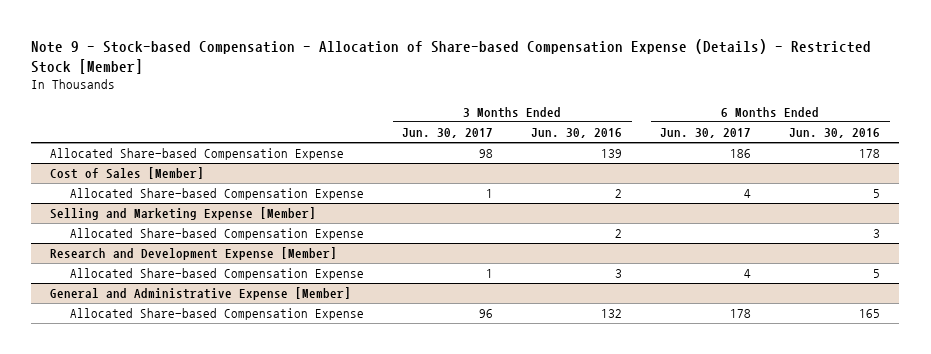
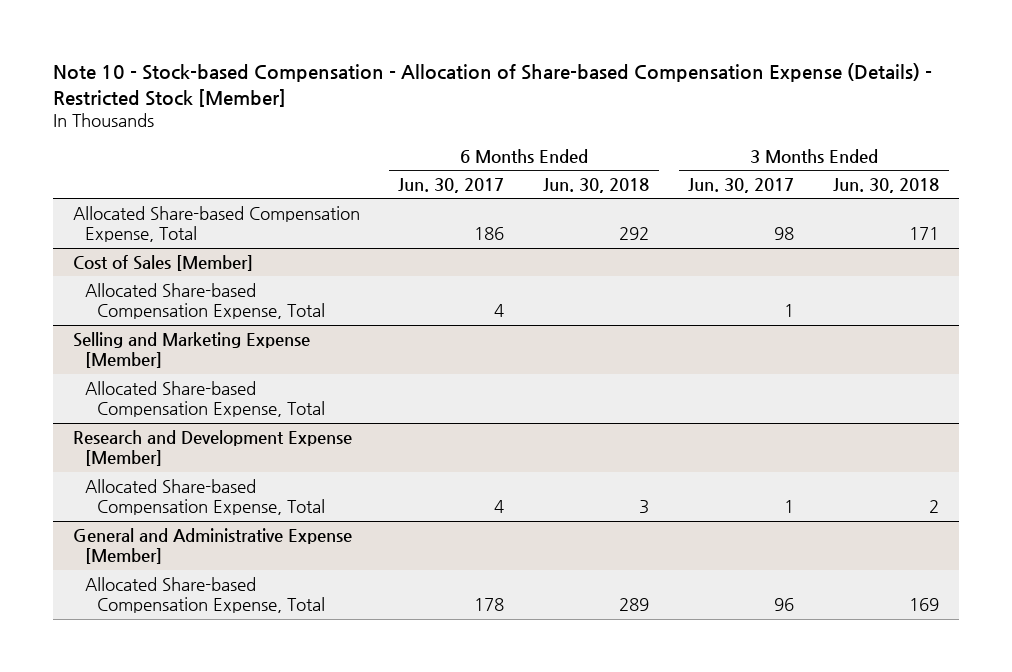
- Note 9 - Stock-based Compensation - Allocation of Share-based Compensation Expense (Details) - Restricted Stock [Member]
+ Note 10 - Stock-based Compensation - Allocation of Share-based Compensation Expense (Details) - Restricted Stock [Member]
- | 3 Months Ended Jun. 30, 2017 | 3 Months Ended Jun. 30, 2016 | 6 Months Ended Jun. 30, 2017 | 6 Months Ended Jun. 30, 2016
+ | 6 Months Ended Jun. 30, 2017 | 6 Months Ended Jun. 30, 2018 | 3 Months Ended Jun. 30, 2017 | 3 Months Ended Jun. 30, 2018
- Allocated Share-based Compensation Expense | 98 | 139 | 186 | 178
+ Allocated Share-based Compensation Expense, Total | 186 | 292 | 98 | 171
@ Cost of Sales [Member]
- Allocated Share-based Compensation Expense | 1 | 2 | 4 | 5
+ Allocated Share-based Compensation Expense, Total | 4 | | 1 |
@ Selling and Marketing Expense [Member]
- Allocated Share-based Compensation Expense | | 2 | | 3
+ Allocated Share-based Compensation Expense, Total
@ Research and Development Expense [Member]
- Allocated Share-based Compensation Expense | 1 | 3 | 4 | 5
+ Allocated Share-based Compensation Expense, Total | 4 | 3 | 1 | 2
@ General and Administrative Expense [Member]
- Allocated Share-based Compensation Expense | 96 | 132 | 178 | 165
+ Allocated Share-based Compensation Expense, Total | 178 | 289 | 96 | 169

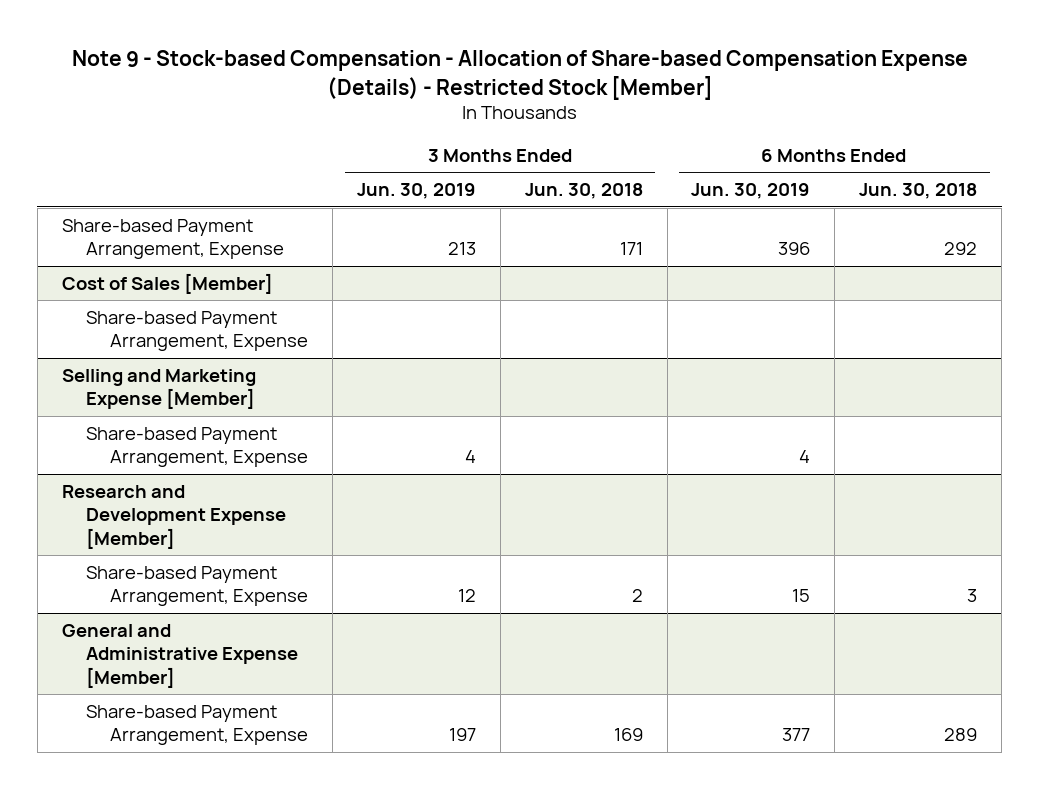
- Note 10 - Stock-based Compensation - Allocation of Share-based Compensation Expense (Details) - Restricted Stock [Member]
+ Note 9 - Stock-based Compensation - Allocation of Share-based Compensation Expense (Details) - Restricted Stock [Member]
- | 6 Months Ended Jun. 30, 2017 | 6 Months Ended Jun. 30, 2018 | 3 Months Ended Jun. 30, 2017 | 3 Months Ended Jun. 30, 2018
+ | 3 Months Ended Jun. 30, 2019 | 3 Months Ended Jun. 30, 2018 | 6 Months Ended Jun. 30, 2019 | 6 Months Ended Jun. 30, 2018
- Allocated Share-based Compensation Expense, Total | 186 | 292 | 98 | 171
+ Share-based Payment Arrangement, Expense | 213 | 171 | 396 | 292
@ Cost of Sales [Member]
- Allocated Share-based Compensation Expense, Total | 4 | | 1 |
+ Share-based Payment Arrangement, Expense
@ Selling and Marketing Expense [Member]
- Allocated Share-based Compensation Expense, Total
+ Share-based Payment Arrangement, Expense | 4 | | 4 |
@ Research and Development Expense [Member]
- Allocated Share-based Compensation Expense, Total | 4 | 3 | 1 | 2
+ Share-based Payment Arrangement, Expense | 12 | 2 | 15 | 3
@ General and Administrative Expense [Member]
- Allocated Share-based Compensation Expense, Total | 178 | 289 | 96 | 169
+ Share-based Payment Arrangement, Expense | 197 | 169 | 377 | 289

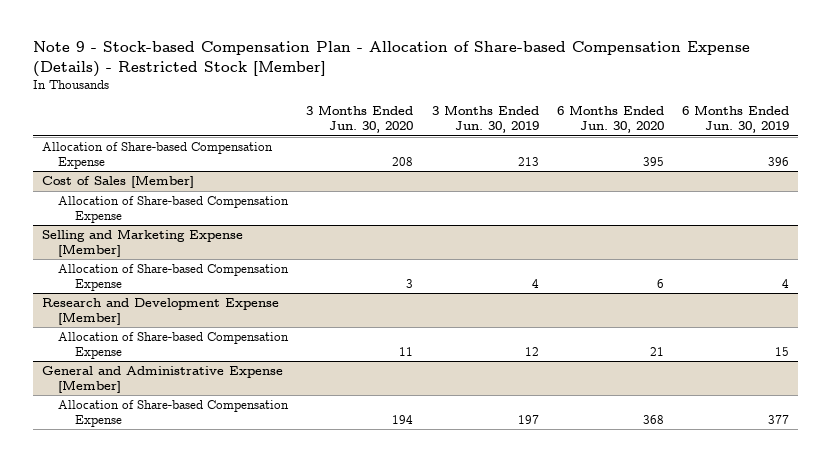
- Note 9 - Stock-based Compensation - Allocation of Share-based Compensation Expense (Details) - Restricted Stock [Member]
+ Note 9 - Stock-based Compensation Plan - Allocation of Share-based Compensation Expense (Details) - Restricted Stock [Member]
- | 3 Months Ended Jun. 30, 2019 | 3 Months Ended Jun. 30, 2018 | 6 Months Ended Jun. 30, 2019 | 6 Months Ended Jun. 30, 2018
+ | 3 Months Ended Jun. 30, 2020 | 3 Months Ended Jun. 30, 2019 | 6 Months Ended Jun. 30, 2020 | 6 Months Ended Jun. 30, 2019
- Share-based Payment Arrangement, Expense | 213 | 171 | 396 | 292
+ Allocation of Share-based Compensation Expense | 208 | 213 | 395 | 396
@ Cost of Sales [Member]
- Share-based Payment Arrangement, Expense
+ Allocation of Share-based Compensation Expense
@ Selling and Marketing Expense [Member]
- Share-based Payment Arrangement, Expense | 4 | | 4 |
+ Allocation of Share-based Compensation Expense | 3 | 4 | 6 | 4
@ Research and Development Expense [Member]
- Share-based Payment Arrangement, Expense | 12 | 2 | 15 | 3
+ Allocation of Share-based Compensation Expense | 11 | 12 | 21 | 15
@ General and Administrative Expense [Member]
- Share-based Payment Arrangement, Expense | 197 | 169 | 377 | 289
+ Allocation of Share-based Compensation Expense | 194 | 197 | 368 | 377

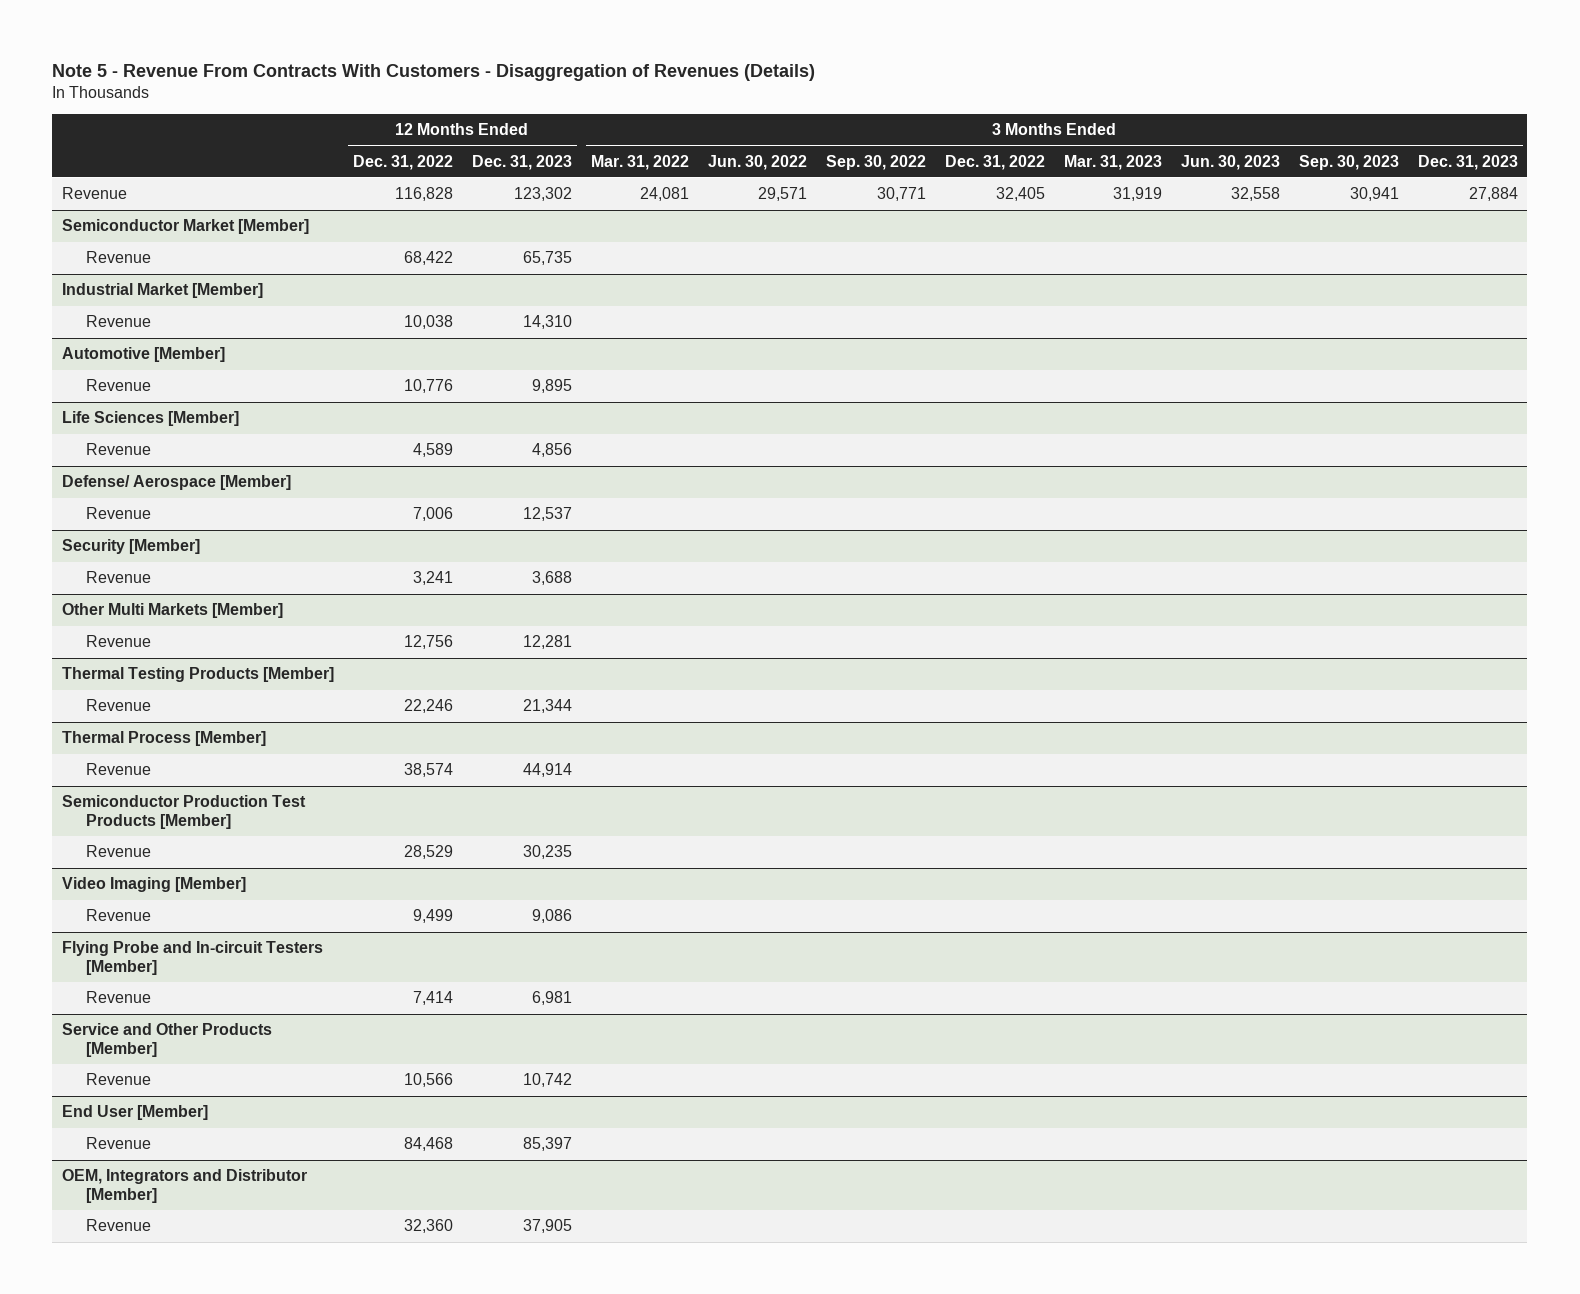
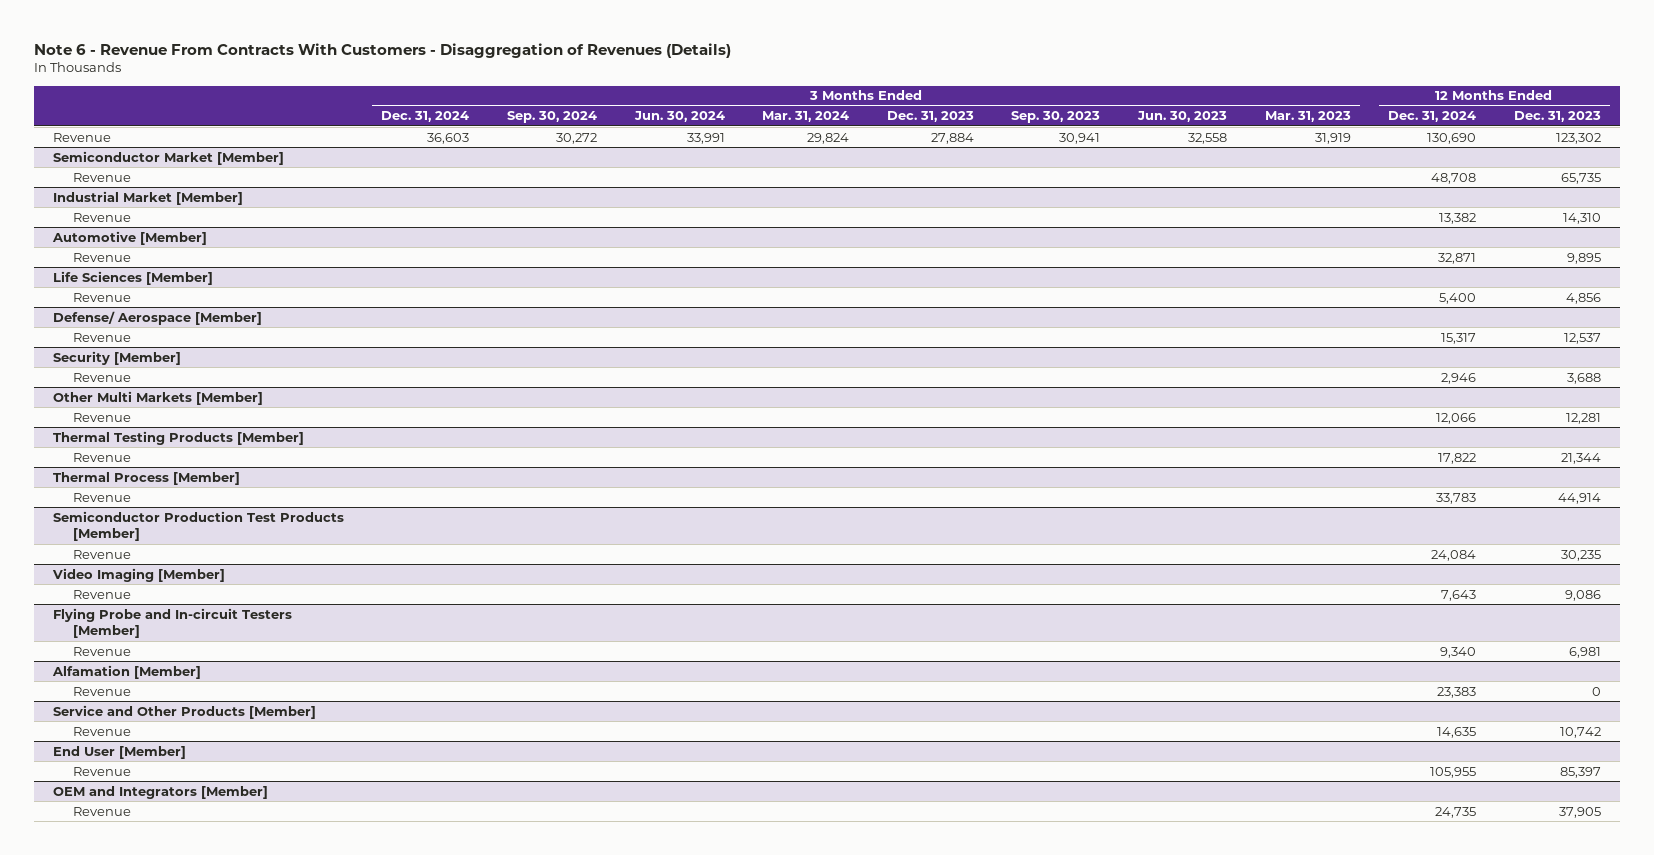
- Note 5 - Revenue From Contracts With Customers - Disaggregation of Revenues (Details)
+ Note 6 - Revenue From Contracts With Customers - Disaggregation of Revenues (Details)
- | 12 Months Ended Dec. 31, 2022 | 12 Months Ended Dec. 31, 2023 | 3 Months Ended Mar. 31, 2022 | 3 Months Ended Jun. 30, 2022 | 3 Months Ended Sep. 30, 2022 | 3 Months Ended Dec. 31, 2022 | 3 Months Ended Mar. 31, 2023 | 3 Months Ended Jun. 30, 2023 | 3 Months Ended Sep. 30, 2023 | 3 Months Ended Dec. 31, 2023
+ | 3 Months Ended Dec. 31, 2024 | 3 Months Ended Sep. 30, 2024 | 3 Months Ended Jun. 30, 2024 | 3 Months Ended Mar. 31, 2024 | 3 Months Ended Dec. 31, 2023 | 3 Months Ended Sep. 30, 2023 | 3 Months Ended Jun. 30, 2023 | 3 Months Ended Mar. 31, 2023 | 12 Months Ended Dec. 31, 2024 | 12 Months Ended Dec. 31, 2023
+ Alfamation [Member]
+ Revenue | | | | | | | | | 23,383 | 0
- OEM, Integrators and Distributor [Member]
+ OEM and Integrators [Member]

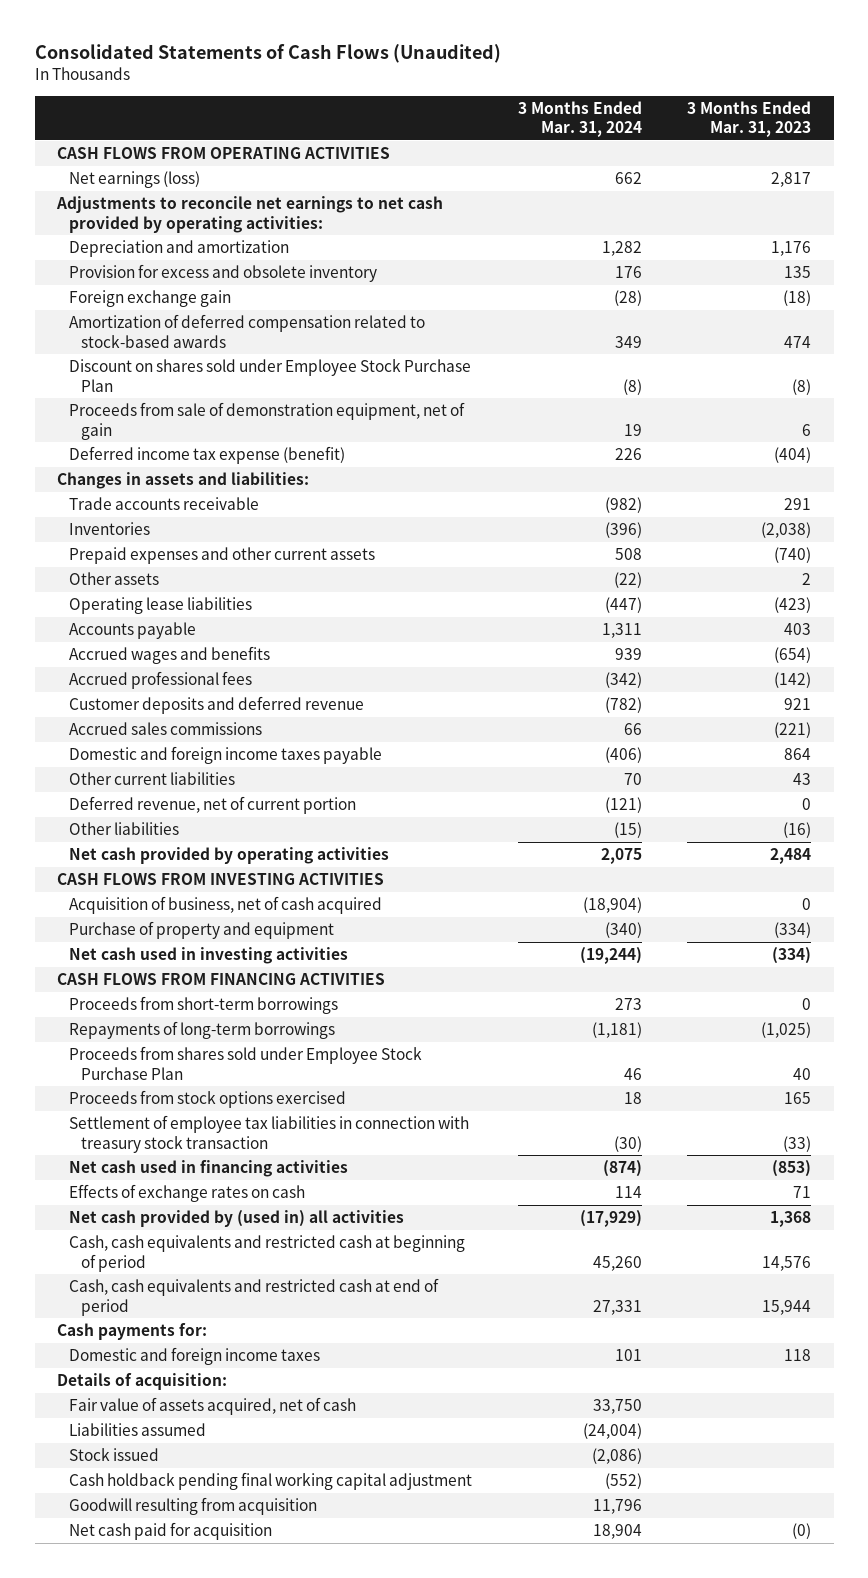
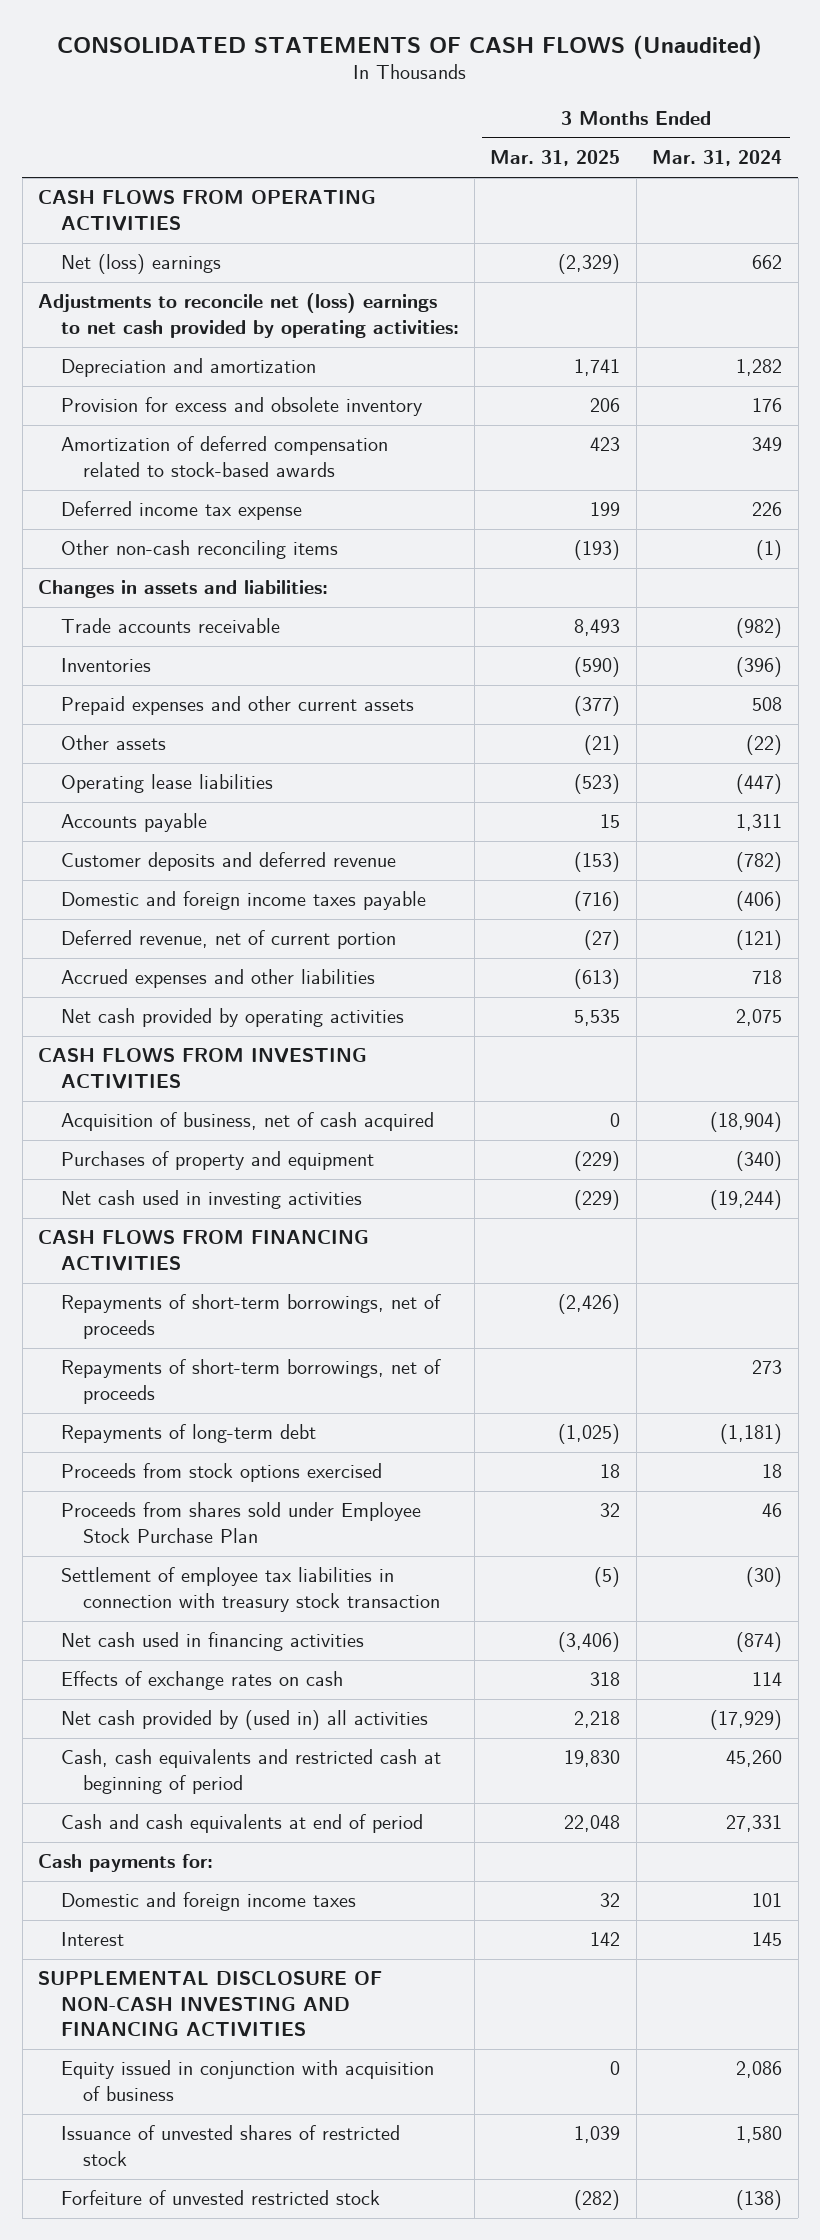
- Consolidated Statements of Cash Flows (Unaudited)
+ CONSOLIDATED STATEMENTS OF CASH FLOWS (Unaudited)
- | 3 Months Ended Mar. 31, 2024 | 3 Months Ended Mar. 31, 2023
+ | 3 Months Ended Mar. 31, 2025 | 3 Months Ended Mar. 31, 2024
- Net earnings (loss) | 662 | 2,817
- Adjustments to reconcile net earnings to net cash provided by operating activities:
+ Net (loss) earnings | (2,329) | 662
+ Adjustments to reconcile net (loss) earnings to net cash provided by operating activities:
- Foreign exchange gain | (28) | (18)
- Discount on shares sold under Employee Stock Purchase Plan | (8) | (8)
- Proceeds from sale of demonstration equipment, net of gain | 19 | 6
- Deferred income tax expense (benefit) | 226 | (404)
+ Deferred income tax expense | 199 | 226
+ Other non-cash reconciling items | (193) | (1)
- Accrued wages and benefits | 939 | (654)
- Accrued professional fees | (342) | (142)
- Accrued sales commissions | 66 | (221)
- Other current liabilities | 70 | 43
- Other liabilities | (15) | (16)
+ Accrued expenses and other liabilities | (613) | 718
- Purchase of property and equipment | (340) | (334)
+ Purchases of property and equipment | (229) | (340)
- Proceeds from short-term borrowings | 273 | 0
- Repayments of long-term borrowings | (1,181) | (1,025)
+ Repayments of short-term borrowings, net of proceeds | (2,426) |
+ Repayments of short-term borrowings, net of proceeds | | 273
+ Repayments of long-term debt | (1,025) | (1,181)
moved down: Proceeds from shares sold under Employee Stock Purchase Plan | 32 | 46
- Cash, cash equivalents and restricted cash at end of period | 27,331 | 15,944
+ Cash and cash equivalents at end of period | 22,048 | 27,331
- Details of acquisition:
- Fair value of assets acquired, net of cash | 33,750 |
- Liabilities assumed | (24,004) |
- Stock issued | (2,086) |
- Cash holdback pending final working capital adjustment | (552) |
- Goodwill resulting from acquisition | 11,796 |
- Net cash paid for acquisition | 18,904 | (0)
+ Interest | 142 | 145
+ SUPPLEMENTAL DISCLOSURE OF NON-CASH INVESTING AND FINANCING ACTIVITIES
+ Equity issued in conjunction with acquisition of business | 0 | 2,086
+ Issuance of unvested shares of restricted stock | 1,039 | 1,580
+ Forfeiture of unvested restricted stock | (282) | (138)

